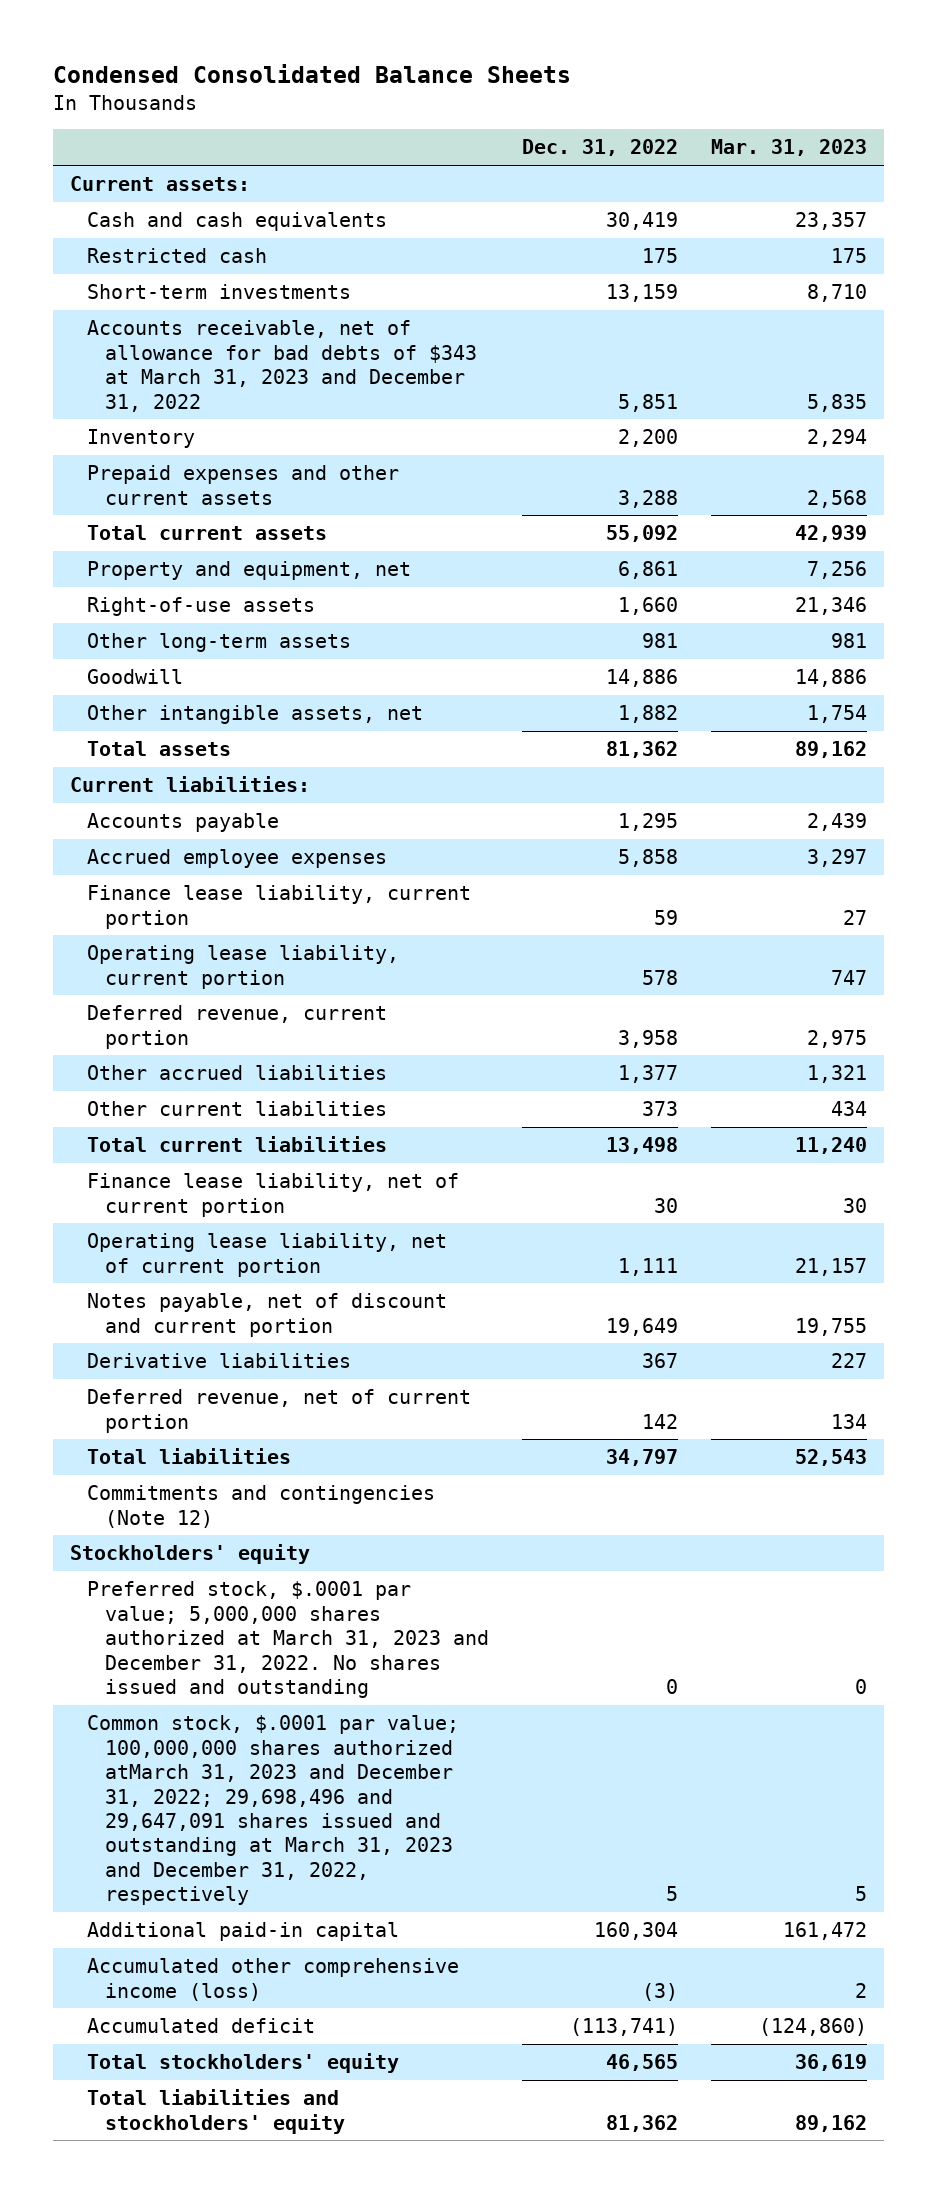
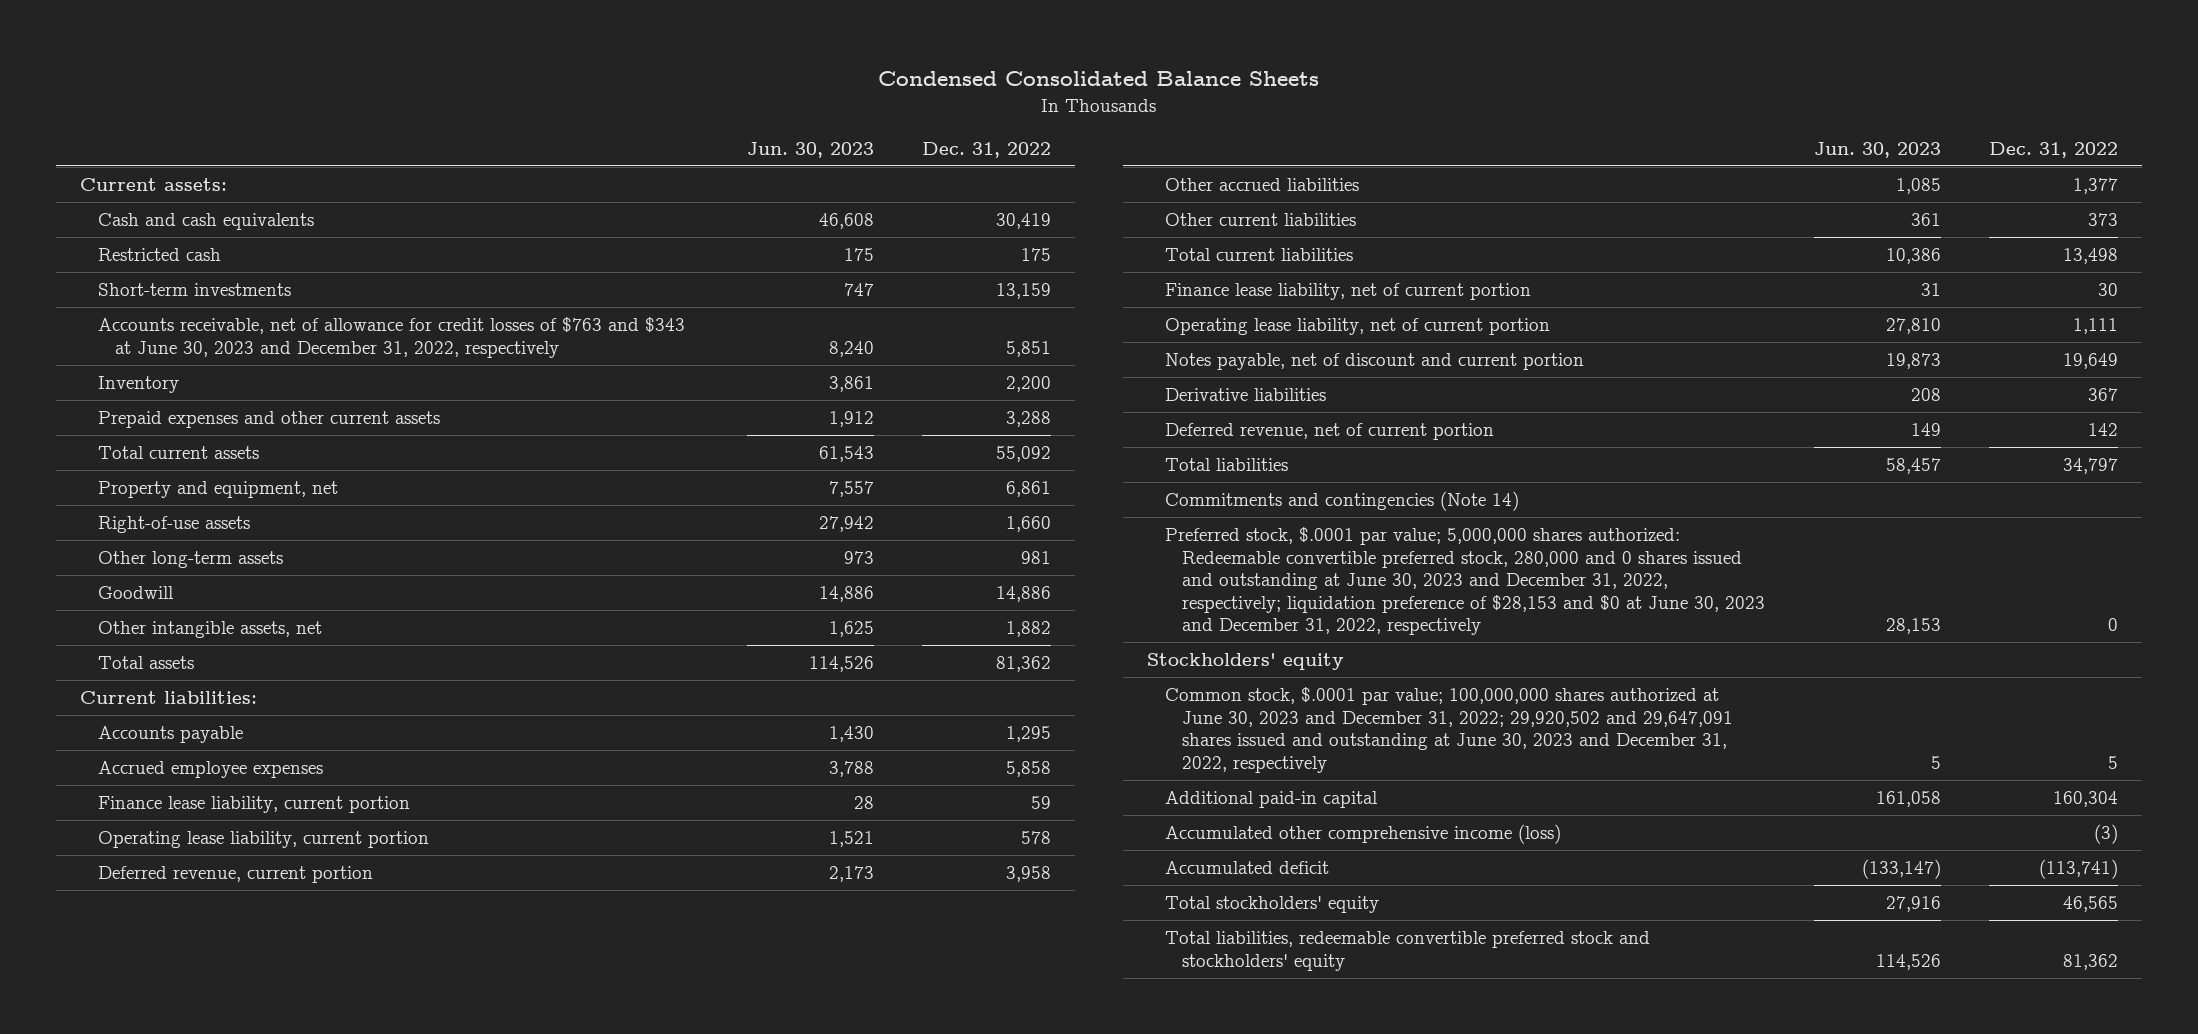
- | Dec. 31, 2022 | Mar. 31, 2023
+ | Jun. 30, 2023 | Dec. 31, 2022
- Accounts receivable, net of allowance for bad debts of $343 at March 31, 2023 and December 31, 2022 | 5,851 | 5,835
+ Accounts receivable, net of allowance for credit losses of $763 and $343 at June 30, 2023 and December 31, 2022, respectively | 8,240 | 5,851
- Commitments and contingencies (Note 12)
+ Commitments and contingencies (Note 14)
+ Preferred stock, $.0001 par value; 5,000,000 shares authorized: Redeemable convertible preferred stock, 280,000 and 0 shares issued and outstanding at June 30, 2023 and December 31, 2022, respectively; liquidation preference of $28,153 and $0 at June 30, 2023 and December 31, 2022, respectively | 28,153 | 0
- Preferred stock, $.0001 par value; 5,000,000 shares authorized at March 31, 2023 and December 31, 2022. No shares issued and outstanding | 0 | 0
- Common stock, $.0001 par value; 100,000,000 shares authorized atMarch 31, 2023 and December 31, 2022; 29,698,496 and 29,647,091 shares issued and outstanding at March 31, 2023 and December 31, 2022, respectively | 5 | 5
+ Common stock, $.0001 par value; 100,000,000 shares authorized at June 30, 2023 and December 31, 2022; 29,920,502 and 29,647,091 shares issued and outstanding at June 30, 2023 and December 31, 2022, respectively | 5 | 5
- Total liabilities and stockholders' equity | 81,362 | 89,162
+ Total liabilities, redeemable convertible preferred stock and stockholders' equity | 114,526 | 81,362

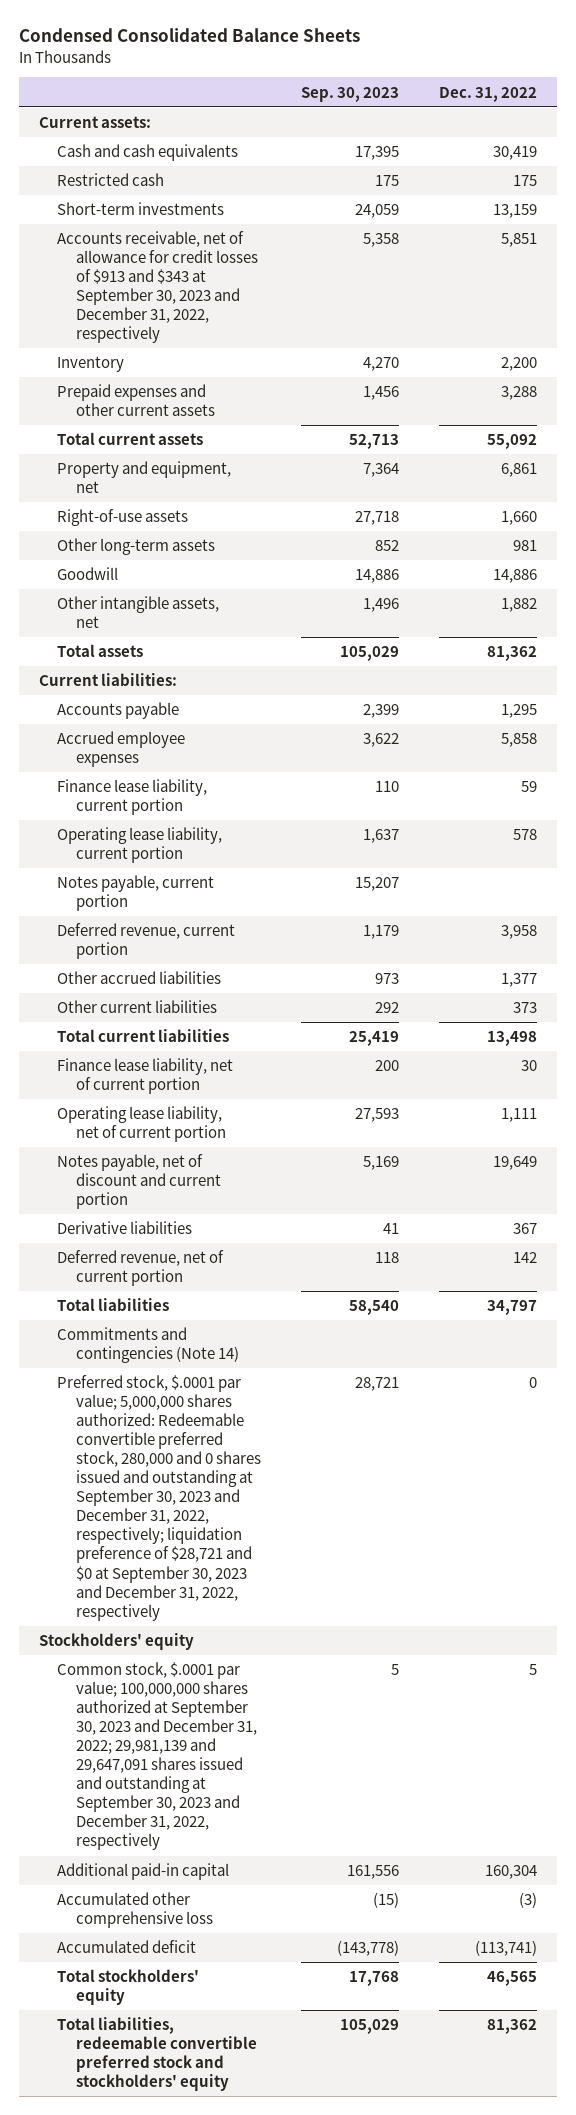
- | Jun. 30, 2023 | Dec. 31, 2022
+ | Sep. 30, 2023 | Dec. 31, 2022
- Accounts receivable, net of allowance for credit losses of $763 and $343 at June 30, 2023 and December 31, 2022, respectively | 8,240 | 5,851
+ Accounts receivable, net of allowance for credit losses of $913 and $343 at September 30, 2023 and December 31, 2022, respectively | 5,358 | 5,851
+ Notes payable, current portion | 15,207 |
- Preferred stock, $.0001 par value; 5,000,000 shares authorized: Redeemable convertible preferred stock, 280,000 and 0 shares issued and outstanding at June 30, 2023 and December 31, 2022, respectively; liquidation preference of $28,153 and $0 at June 30, 2023 and December 31, 2022, respectively | 28,153 | 0
+ Preferred stock, $.0001 par value; 5,000,000 shares authorized: Redeemable convertible preferred stock, 280,000 and 0 shares issued and outstanding at September 30, 2023 and December 31, 2022, respectively; liquidation preference of $28,721 and $0 at September 30, 2023 and December 31, 2022, respectively | 28,721 | 0
- Common stock, $.0001 par value; 100,000,000 shares authorized at June 30, 2023 and December 31, 2022; 29,920,502 and 29,647,091 shares issued and outstanding at June 30, 2023 and December 31, 2022, respectively | 5 | 5
+ Common stock, $.0001 par value; 100,000,000 shares authorized at September 30, 2023 and December 31, 2022; 29,981,139 and 29,647,091 shares issued and outstanding at September 30, 2023 and December 31, 2022, respectively | 5 | 5
- Accumulated other comprehensive income (loss) | | (3)
+ Accumulated other comprehensive loss | (15) | (3)

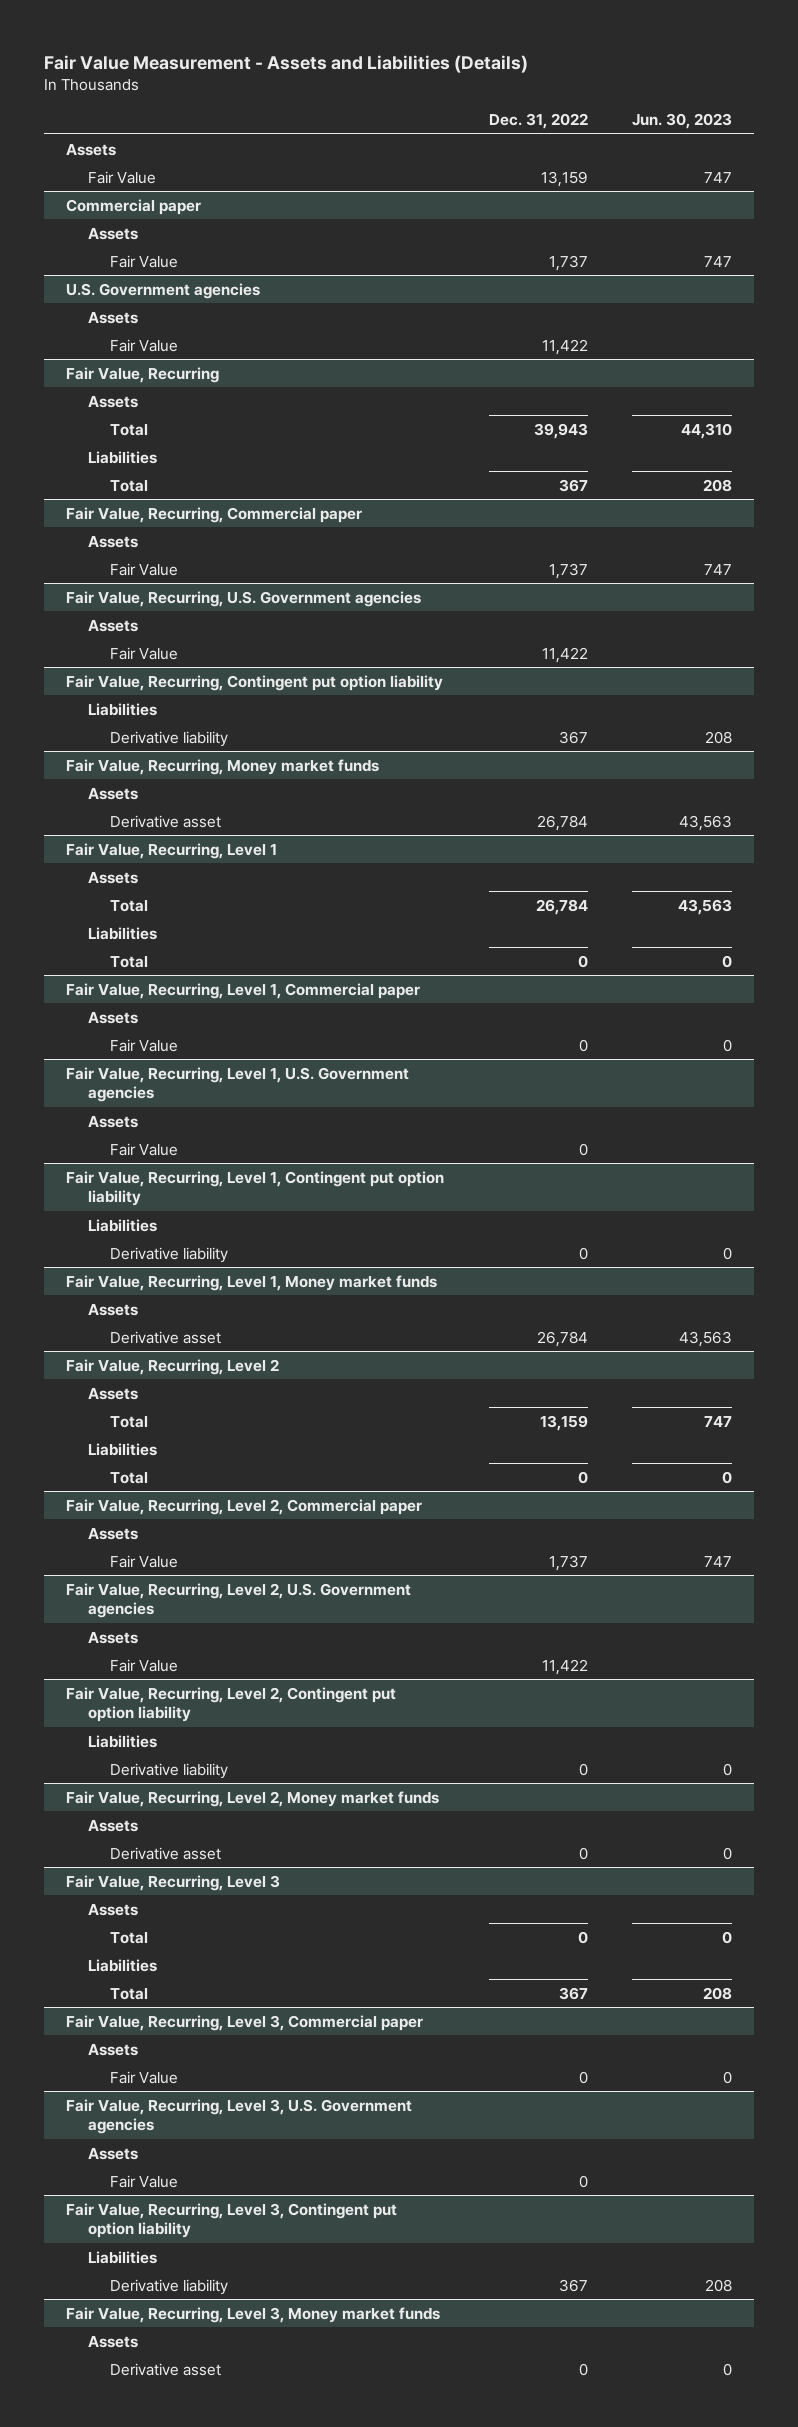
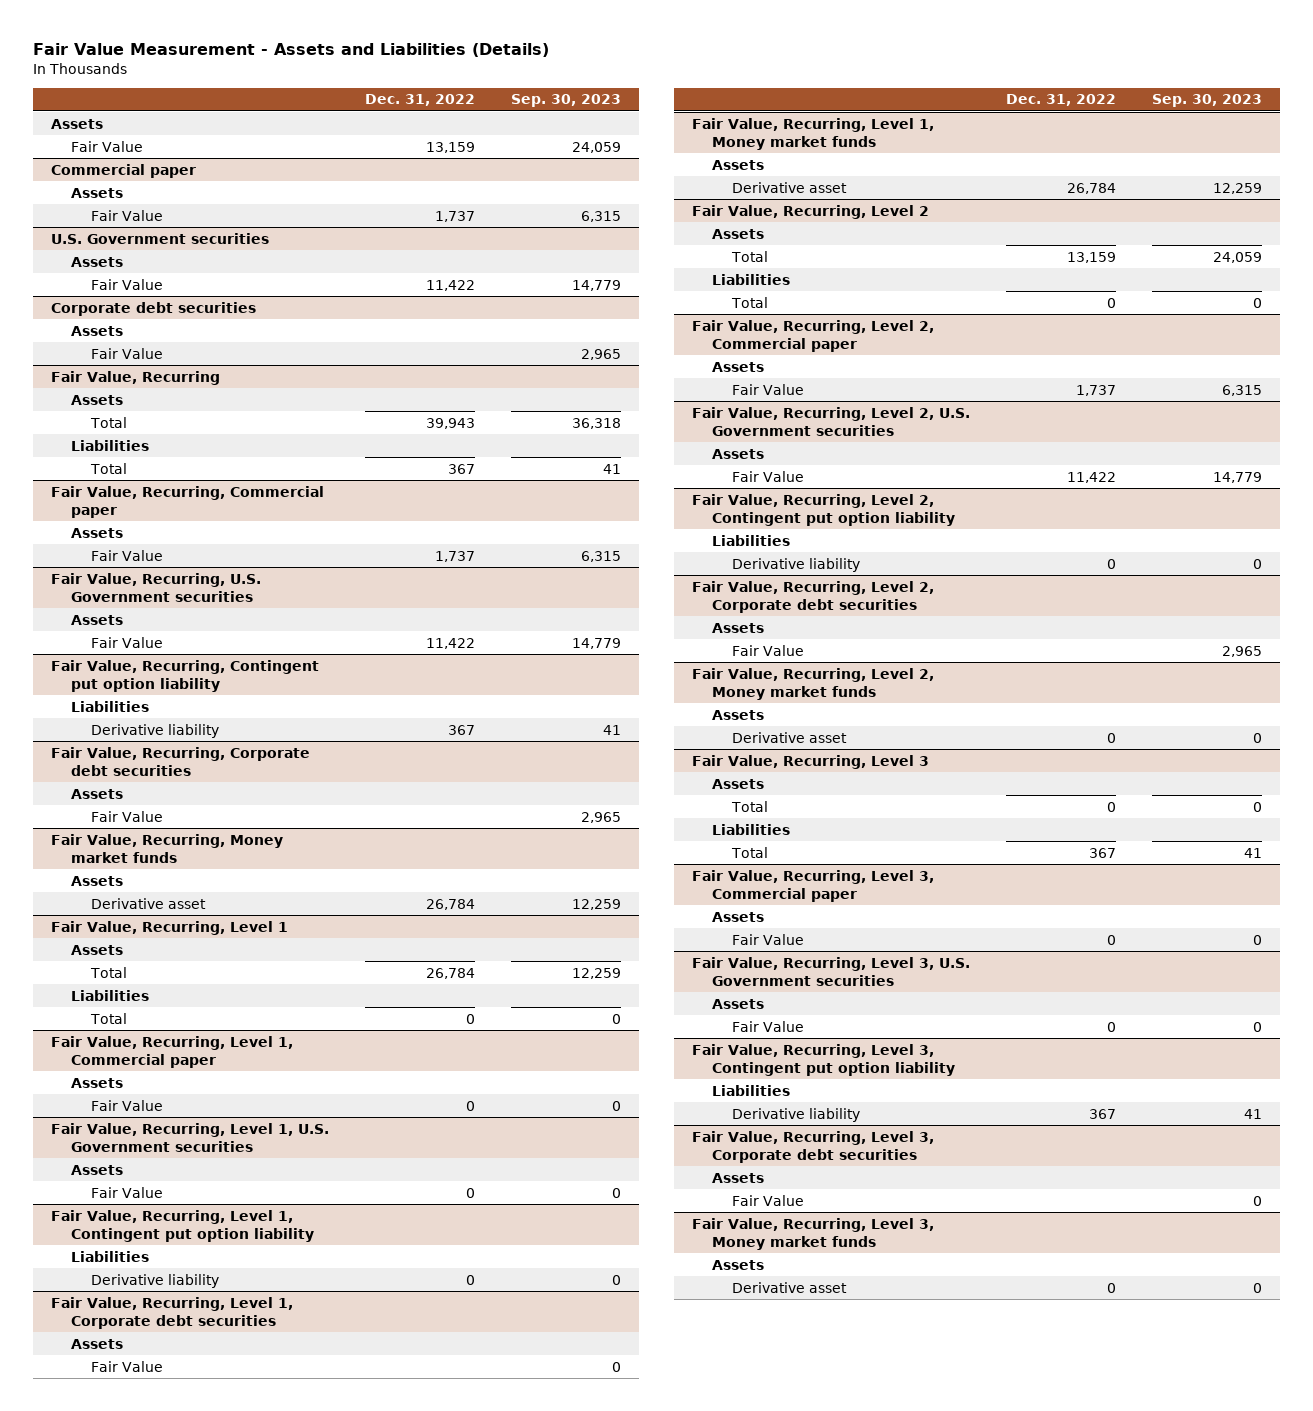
- | Dec. 31, 2022 | Jun. 30, 2023
+ | Dec. 31, 2022 | Sep. 30, 2023
- U.S. Government agencies
+ U.S. Government securities
+ Corporate debt securities
+ Assets
+ Fair Value | | 2,965
- Fair Value, Recurring, U.S. Government agencies
+ Fair Value, Recurring, U.S. Government securities
+ Fair Value, Recurring, Corporate debt securities
+ Assets
+ Fair Value | | 2,965
- Fair Value, Recurring, Level 1, U.S. Government agencies
+ Fair Value, Recurring, Level 1, U.S. Government securities
+ Fair Value, Recurring, Level 1, Corporate debt securities
+ Assets
+ Fair Value | | 0
- Fair Value, Recurring, Level 2, U.S. Government agencies
+ Fair Value, Recurring, Level 2, U.S. Government securities
+ Fair Value, Recurring, Level 2, Corporate debt securities
+ Assets
+ Fair Value | | 2,965
- Fair Value, Recurring, Level 3, U.S. Government agencies
+ Fair Value, Recurring, Level 3, U.S. Government securities
+ Fair Value, Recurring, Level 3, Corporate debt securities
+ Assets
+ Fair Value | | 0

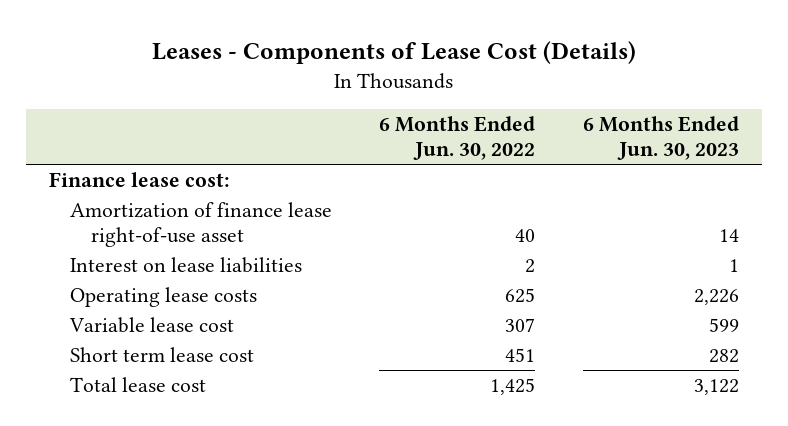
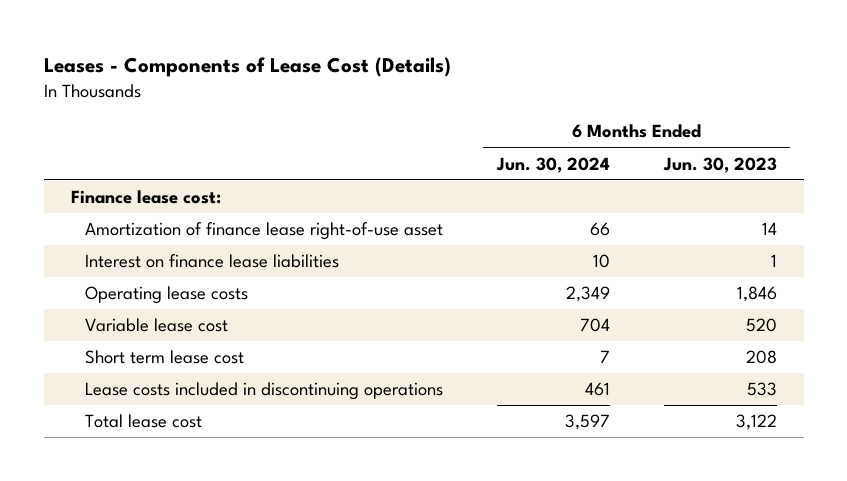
- | 6 Months Ended Jun. 30, 2022 | 6 Months Ended Jun. 30, 2023
+ | 6 Months Ended Jun. 30, 2024 | 6 Months Ended Jun. 30, 2023
- Interest on lease liabilities | 2 | 1
- Operating lease costs | 625 | 2,226
- Variable lease cost | 307 | 599
- Short term lease cost | 451 | 282
+ Interest on finance lease liabilities | 10 | 1
+ Operating lease costs | 2,349 | 1,846
+ Variable lease cost | 704 | 520
+ Short term lease cost | 7 | 208
+ Lease costs included in discontinuing operations | 461 | 533

